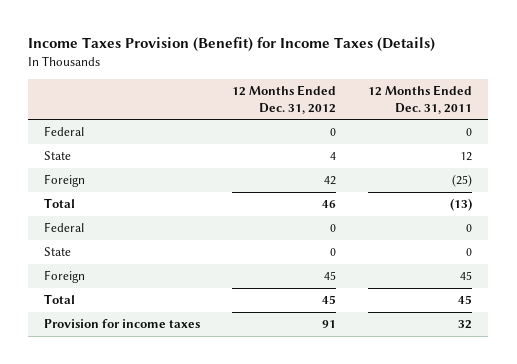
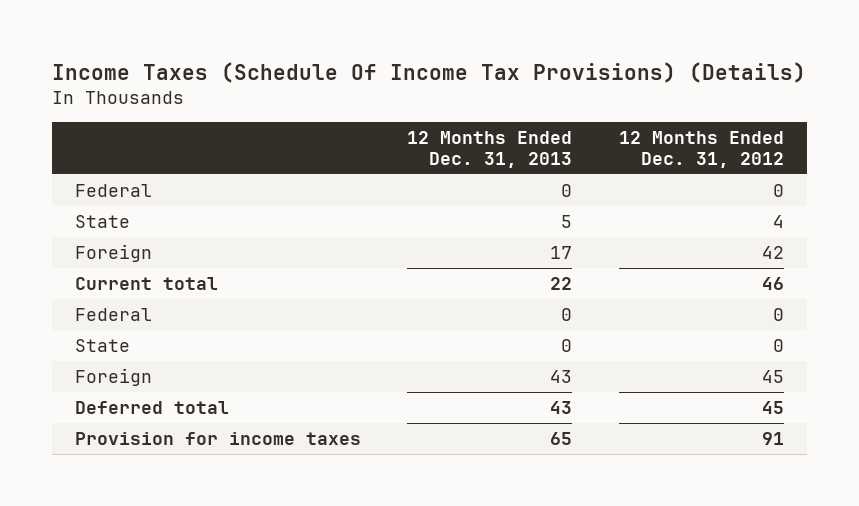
- Income Taxes Provision (Benefit) for Income Taxes (Details)
+ Income Taxes (Schedule Of Income Tax Provisions) (Details)
- | 12 Months Ended Dec. 31, 2012 | 12 Months Ended Dec. 31, 2011
+ | 12 Months Ended Dec. 31, 2013 | 12 Months Ended Dec. 31, 2012
- Total | 46 | (13)
+ Current total | 22 | 46
- Total | 45 | 45
+ Deferred total | 43 | 45

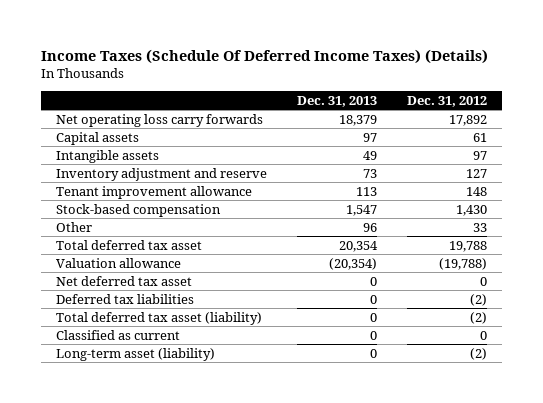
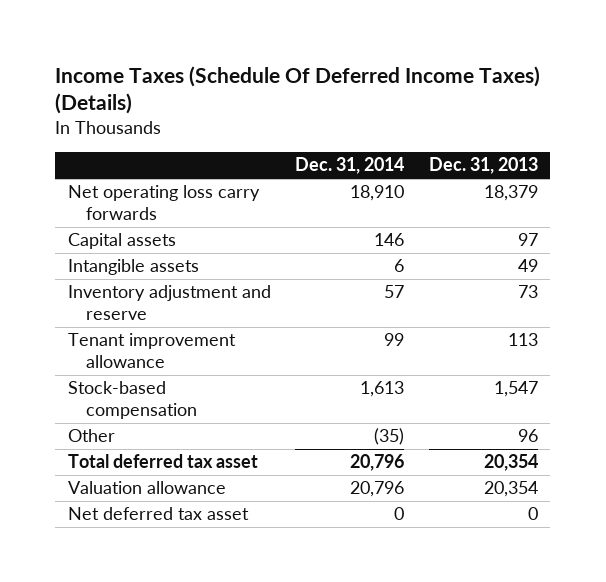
- | Dec. 31, 2013 | Dec. 31, 2012
+ | Dec. 31, 2014 | Dec. 31, 2013
- Valuation allowance | (20,354) | (19,788)
+ Valuation allowance | 20,796 | 20,354
- Deferred tax liabilities | 0 | (2)
- Total deferred tax asset (liability) | 0 | (2)
- Classified as current | 0 | 0
- Long-term asset (liability) | 0 | (2)

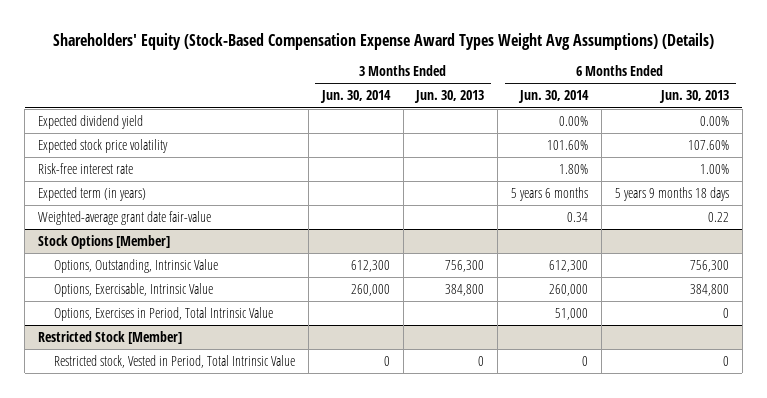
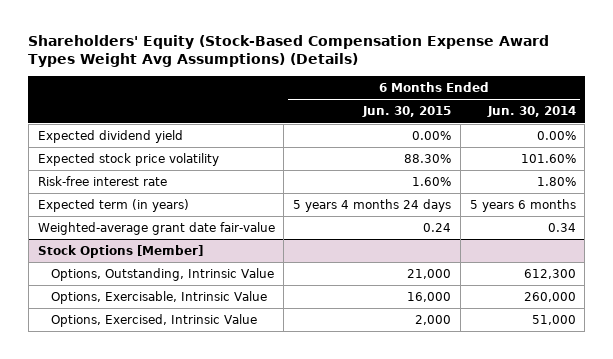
- | 3 Months Ended Jun. 30, 2014 | 3 Months Ended Jun. 30, 2013 | 6 Months Ended Jun. 30, 2014 | 6 Months Ended Jun. 30, 2013
+ | 6 Months Ended Jun. 30, 2015 | 6 Months Ended Jun. 30, 2014
@ Stock Options [Member]
- Options, Exercises in Period, Total Intrinsic Value | | | 51,000 | 0
- Restricted Stock [Member]
- Restricted stock, Vested in Period, Total Intrinsic Value | 0 | 0 | 0 | 0
@ Stock Options [Member]
+ Options, Exercised, Intrinsic Value | 2,000 | 51,000

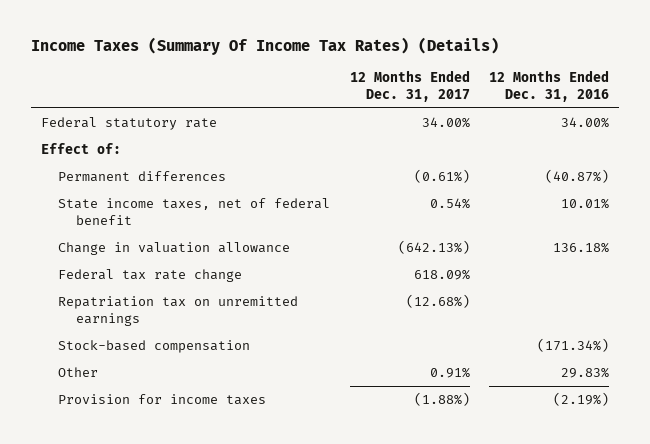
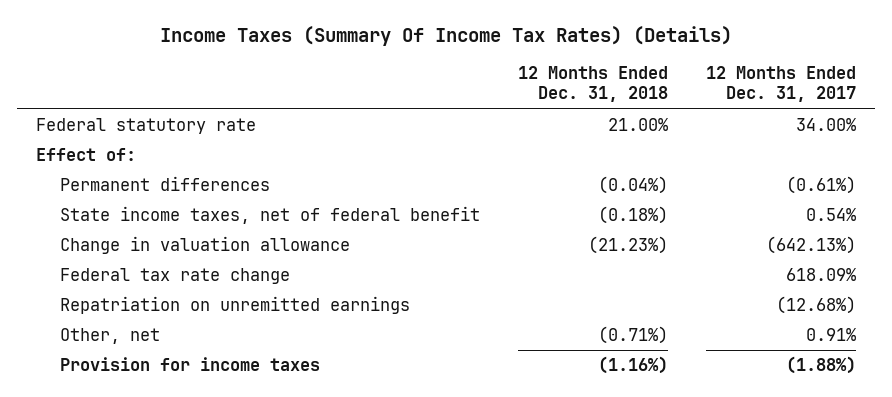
- | 12 Months Ended Dec. 31, 2017 | 12 Months Ended Dec. 31, 2016
+ | 12 Months Ended Dec. 31, 2018 | 12 Months Ended Dec. 31, 2017
- Repatriation tax on unremitted earnings | (12.68%) |
- Stock-based compensation | | (171.34%)
- Other | 0.91% | 29.83%
+ Repatriation on unremitted earnings | | (12.68%)
+ Other, net | (0.71%) | 0.91%

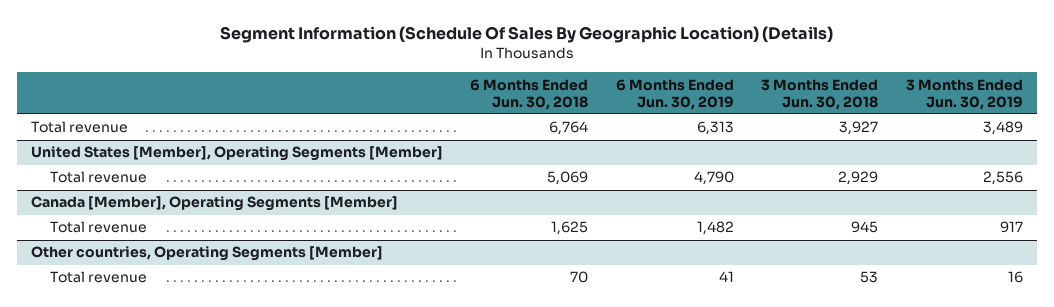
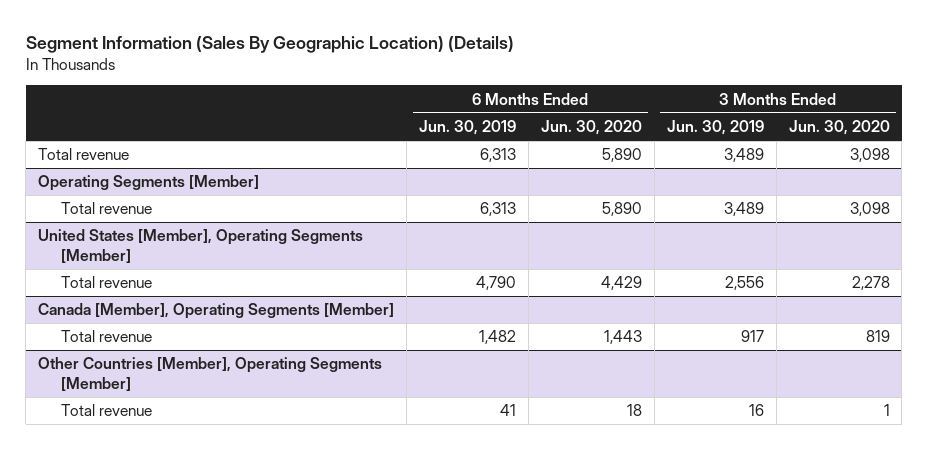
- Segment Information (Schedule Of Sales By Geographic Location) (Details)
+ Segment Information (Sales By Geographic Location) (Details)
- | 6 Months Ended Jun. 30, 2018 | 6 Months Ended Jun. 30, 2019 | 3 Months Ended Jun. 30, 2018 | 3 Months Ended Jun. 30, 2019
+ | 6 Months Ended Jun. 30, 2019 | 6 Months Ended Jun. 30, 2020 | 3 Months Ended Jun. 30, 2019 | 3 Months Ended Jun. 30, 2020
+ Operating Segments [Member]
+ Total revenue | 6,313 | 5,890 | 3,489 | 3,098
- Other countries, Operating Segments [Member]
+ Other Countries [Member], Operating Segments [Member]

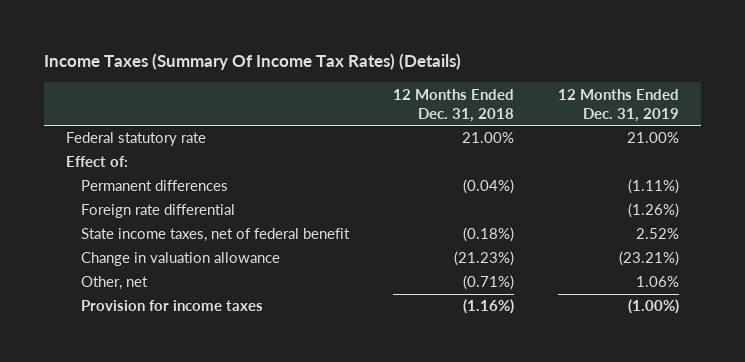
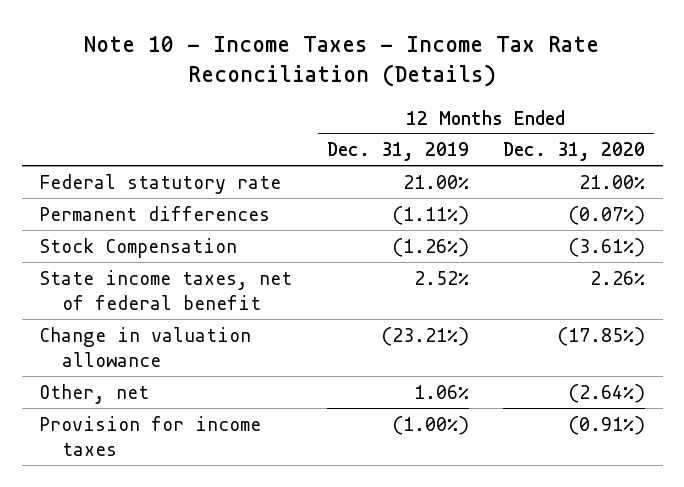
- Income Taxes (Summary Of Income Tax Rates) (Details)
+ Note 10 - Income Taxes - Income Tax Rate Reconciliation (Details)
- | 12 Months Ended Dec. 31, 2018 | 12 Months Ended Dec. 31, 2019
+ | 12 Months Ended Dec. 31, 2019 | 12 Months Ended Dec. 31, 2020
- Effect of:
- Foreign rate differential | | (1.26%)
+ Stock Compensation | (1.26%) | (3.61%)

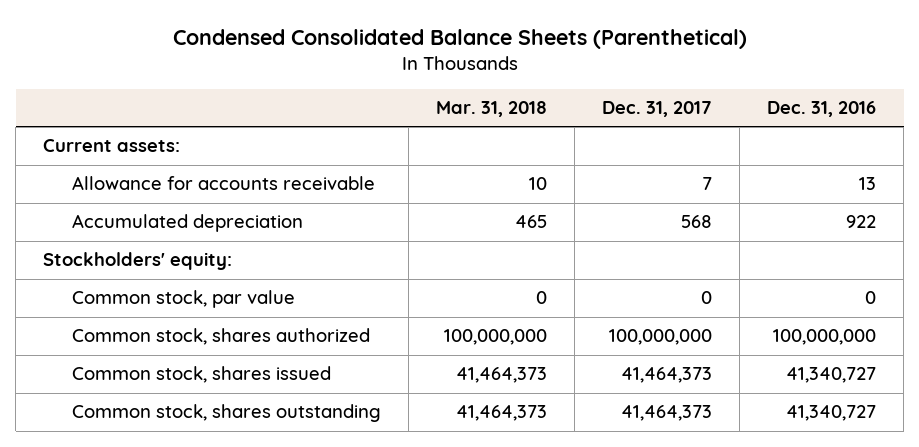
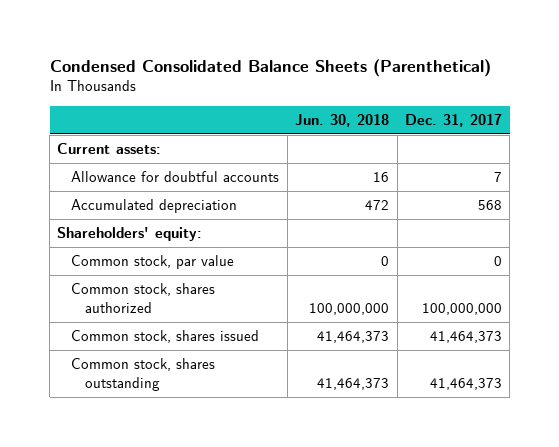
- | Mar. 31, 2018 | Dec. 31, 2017 | Dec. 31, 2016
+ | Jun. 30, 2018 | Dec. 31, 2017
- Allowance for accounts receivable | 10 | 7 | 13
+ Allowance for doubtful accounts | 16 | 7
- Stockholders' equity:
+ Shareholders' equity:

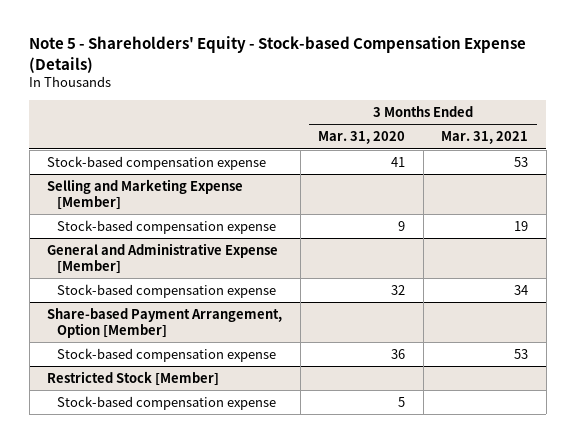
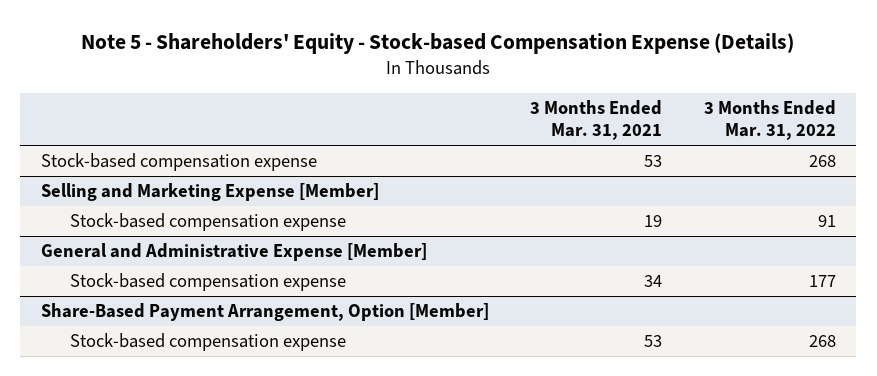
- | 3 Months Ended Mar. 31, 2020 | 3 Months Ended Mar. 31, 2021
+ | 3 Months Ended Mar. 31, 2021 | 3 Months Ended Mar. 31, 2022
- Share-based Payment Arrangement, Option [Member]
+ Share-Based Payment Arrangement, Option [Member]
- Restricted Stock [Member]
- Stock-based compensation expense | 5 |

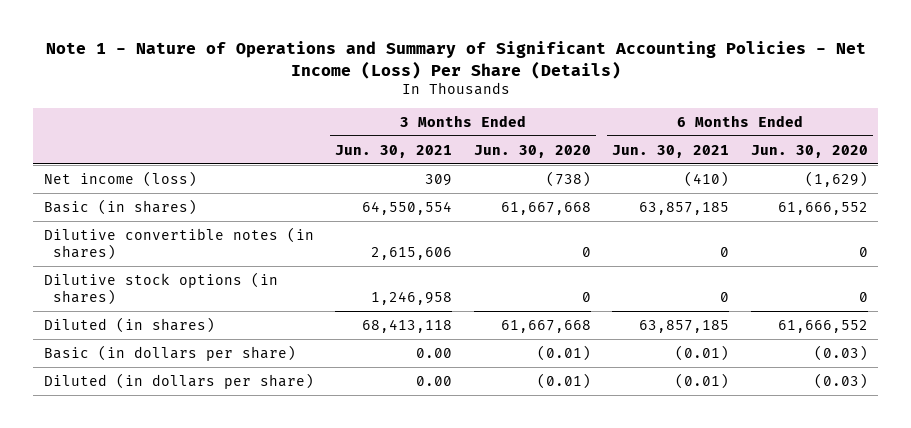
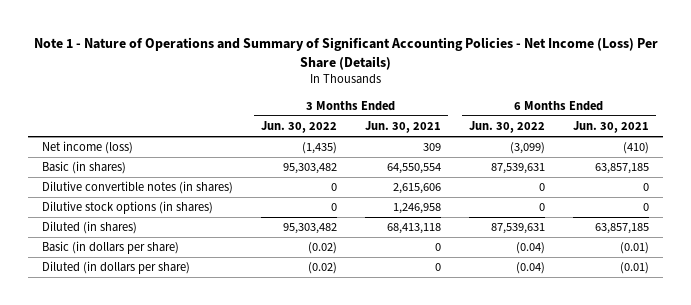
- | 3 Months Ended Jun. 30, 2021 | 3 Months Ended Jun. 30, 2020 | 6 Months Ended Jun. 30, 2021 | 6 Months Ended Jun. 30, 2020
+ | 3 Months Ended Jun. 30, 2022 | 3 Months Ended Jun. 30, 2021 | 6 Months Ended Jun. 30, 2022 | 6 Months Ended Jun. 30, 2021
- Basic (in dollars per share) | 0.00 | (0.01) | (0.01) | (0.03)
- Diluted (in dollars per share) | 0.00 | (0.01) | (0.01) | (0.03)
+ Basic (in dollars per share) | (0.02) | 0 | (0.04) | (0.01)
+ Diluted (in dollars per share) | (0.02) | 0 | (0.04) | (0.01)

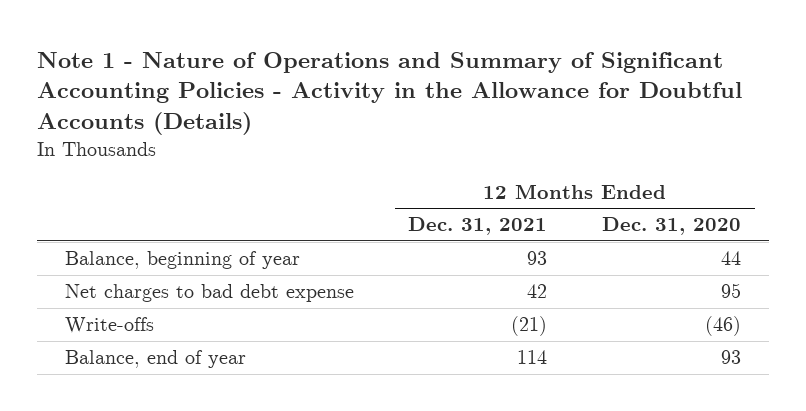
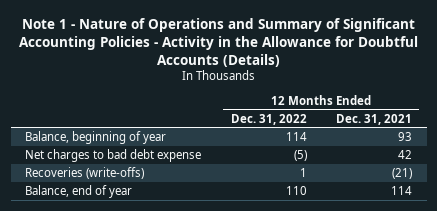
- | 12 Months Ended Dec. 31, 2021 | 12 Months Ended Dec. 31, 2020
+ | 12 Months Ended Dec. 31, 2022 | 12 Months Ended Dec. 31, 2021
- Write-offs | (21) | (46)
+ Recoveries (write-offs) | 1 | (21)

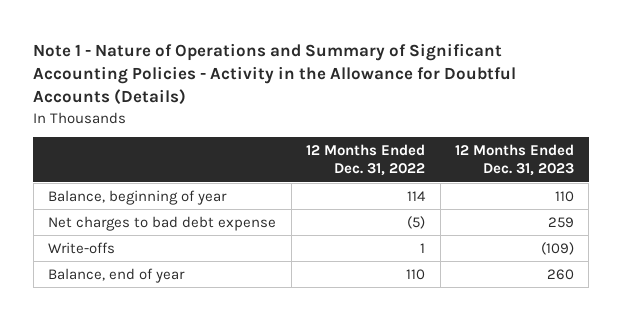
- | 12 Months Ended Dec. 31, 2022 | 12 Months Ended Dec. 31, 2021
+ | 12 Months Ended Dec. 31, 2022 | 12 Months Ended Dec. 31, 2023
- Recoveries (write-offs) | 1 | (21)
+ Write-offs | 1 | (109)

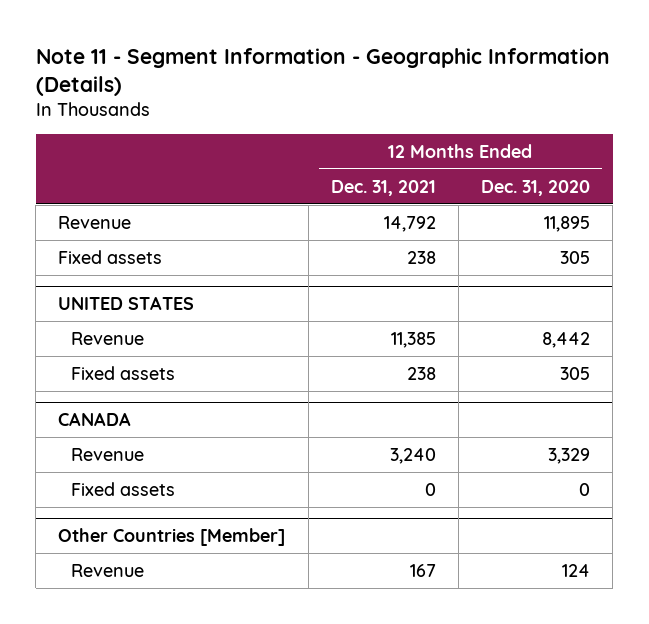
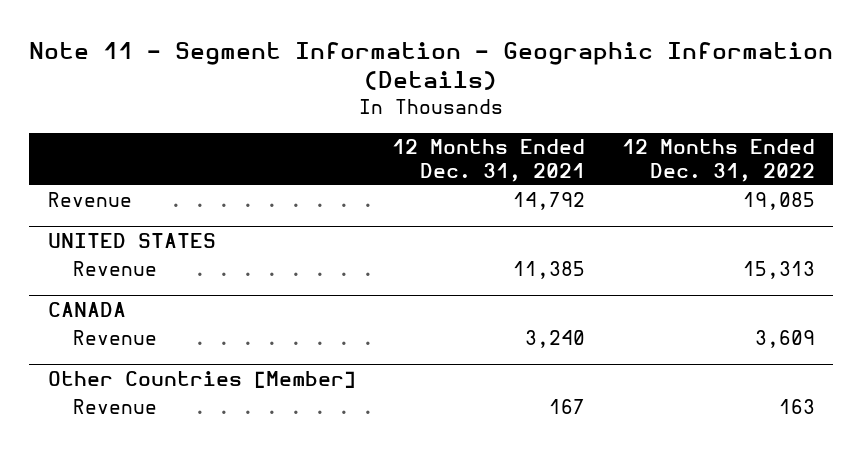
- | 12 Months Ended Dec. 31, 2021 | 12 Months Ended Dec. 31, 2020
+ | 12 Months Ended Dec. 31, 2021 | 12 Months Ended Dec. 31, 2022
- Fixed assets | 238 | 305
@ UNITED STATES
- Fixed assets | 238 | 305
@ CANADA
- Fixed assets | 0 | 0

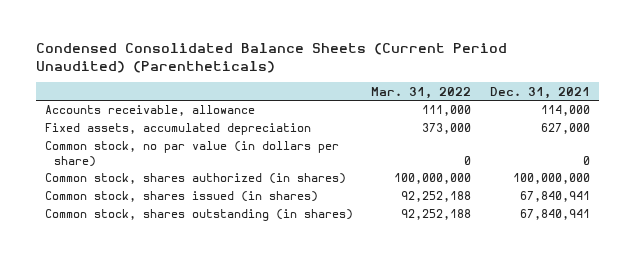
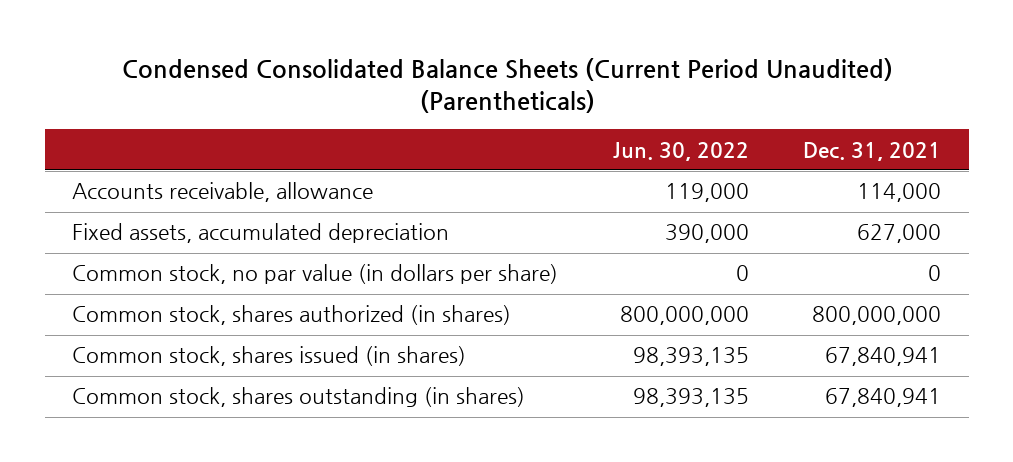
- | Mar. 31, 2022 | Dec. 31, 2021
+ | Jun. 30, 2022 | Dec. 31, 2021
- Common stock, shares authorized (in shares) | 100,000,000 | 100,000,000
+ Common stock, shares authorized (in shares) | 800,000,000 | 800,000,000

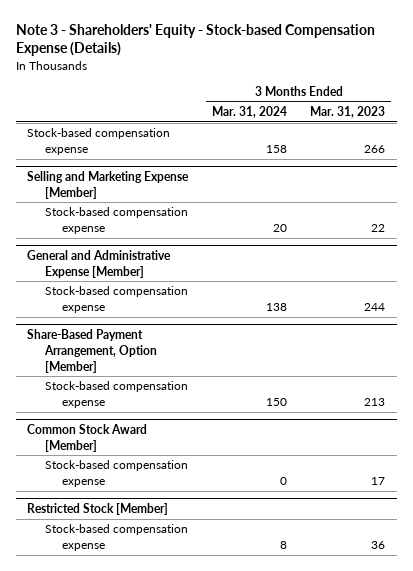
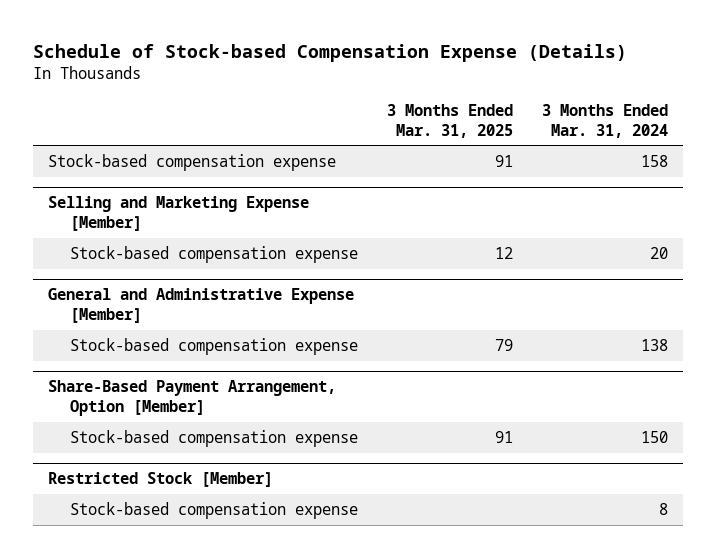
- Note 3 - Shareholders' Equity - Stock-based Compensation Expense (Details)
+ Schedule of Stock-based Compensation Expense (Details)
- | 3 Months Ended Mar. 31, 2024 | 3 Months Ended Mar. 31, 2023
+ | 3 Months Ended Mar. 31, 2025 | 3 Months Ended Mar. 31, 2024
- Common Stock Award [Member]
- Stock-based compensation expense | 0 | 17

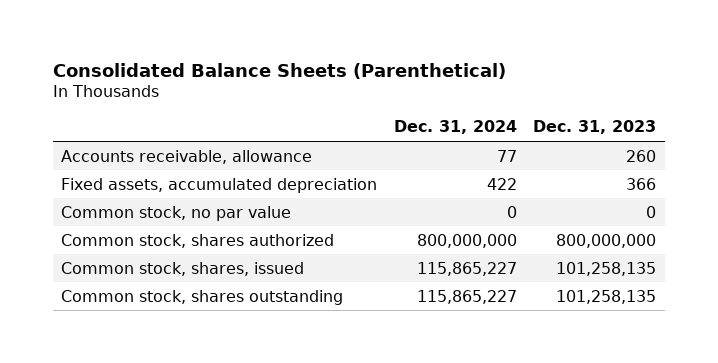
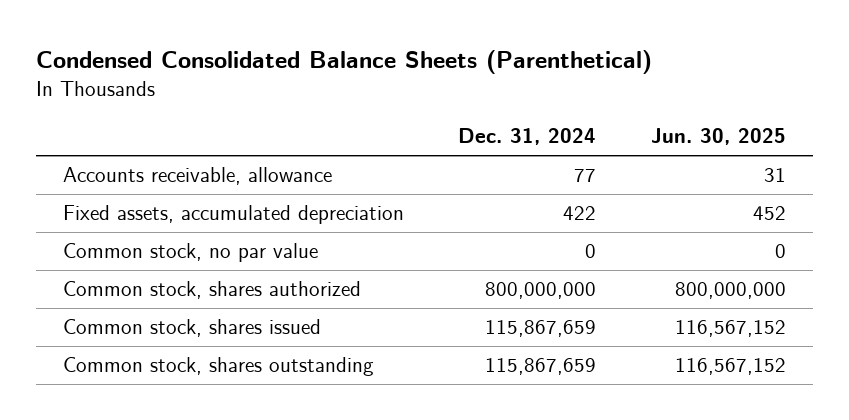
- Consolidated Balance Sheets (Parenthetical)
+ Condensed Consolidated Balance Sheets (Parenthetical)
- | Dec. 31, 2024 | Dec. 31, 2023
+ | Dec. 31, 2024 | Jun. 30, 2025
- Common stock, shares, issued | 115,865,227 | 101,258,135
- Common stock, shares outstanding | 115,865,227 | 101,258,135
+ Common stock, shares issued | 115,867,659 | 116,567,152
+ Common stock, shares outstanding | 115,867,659 | 116,567,152

